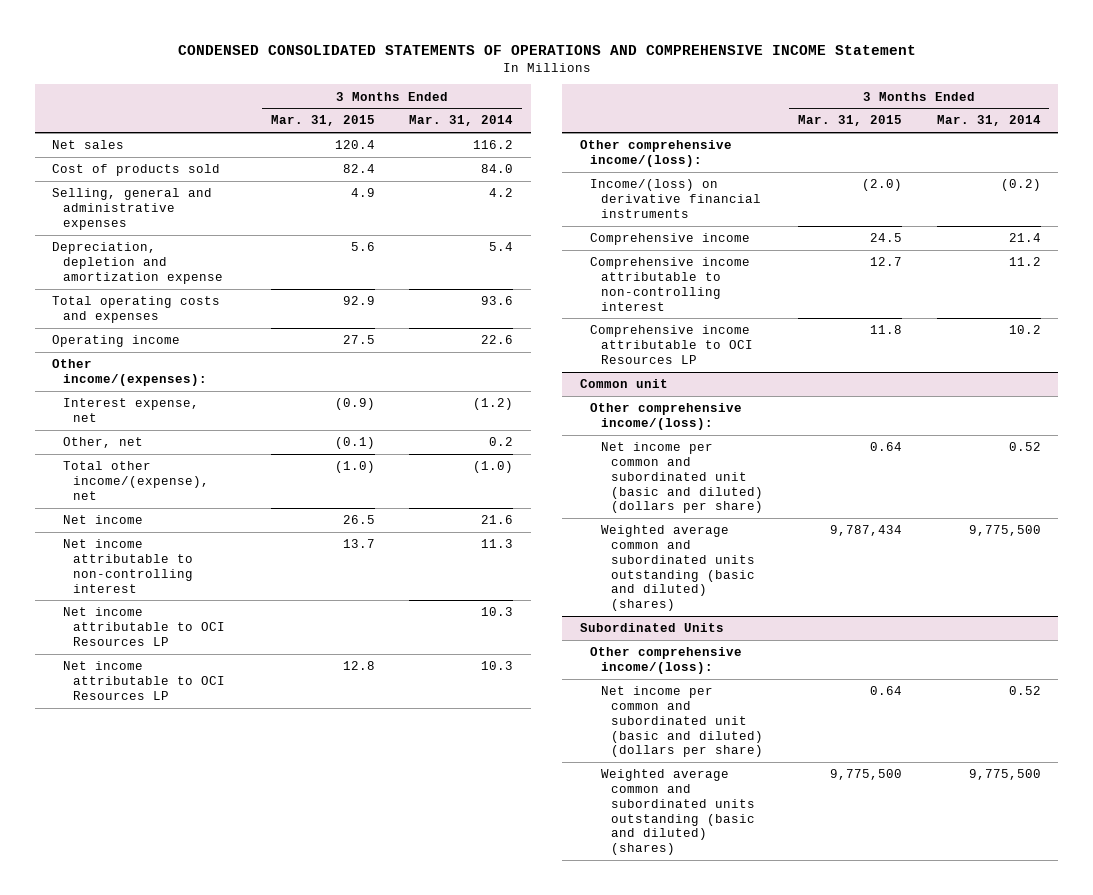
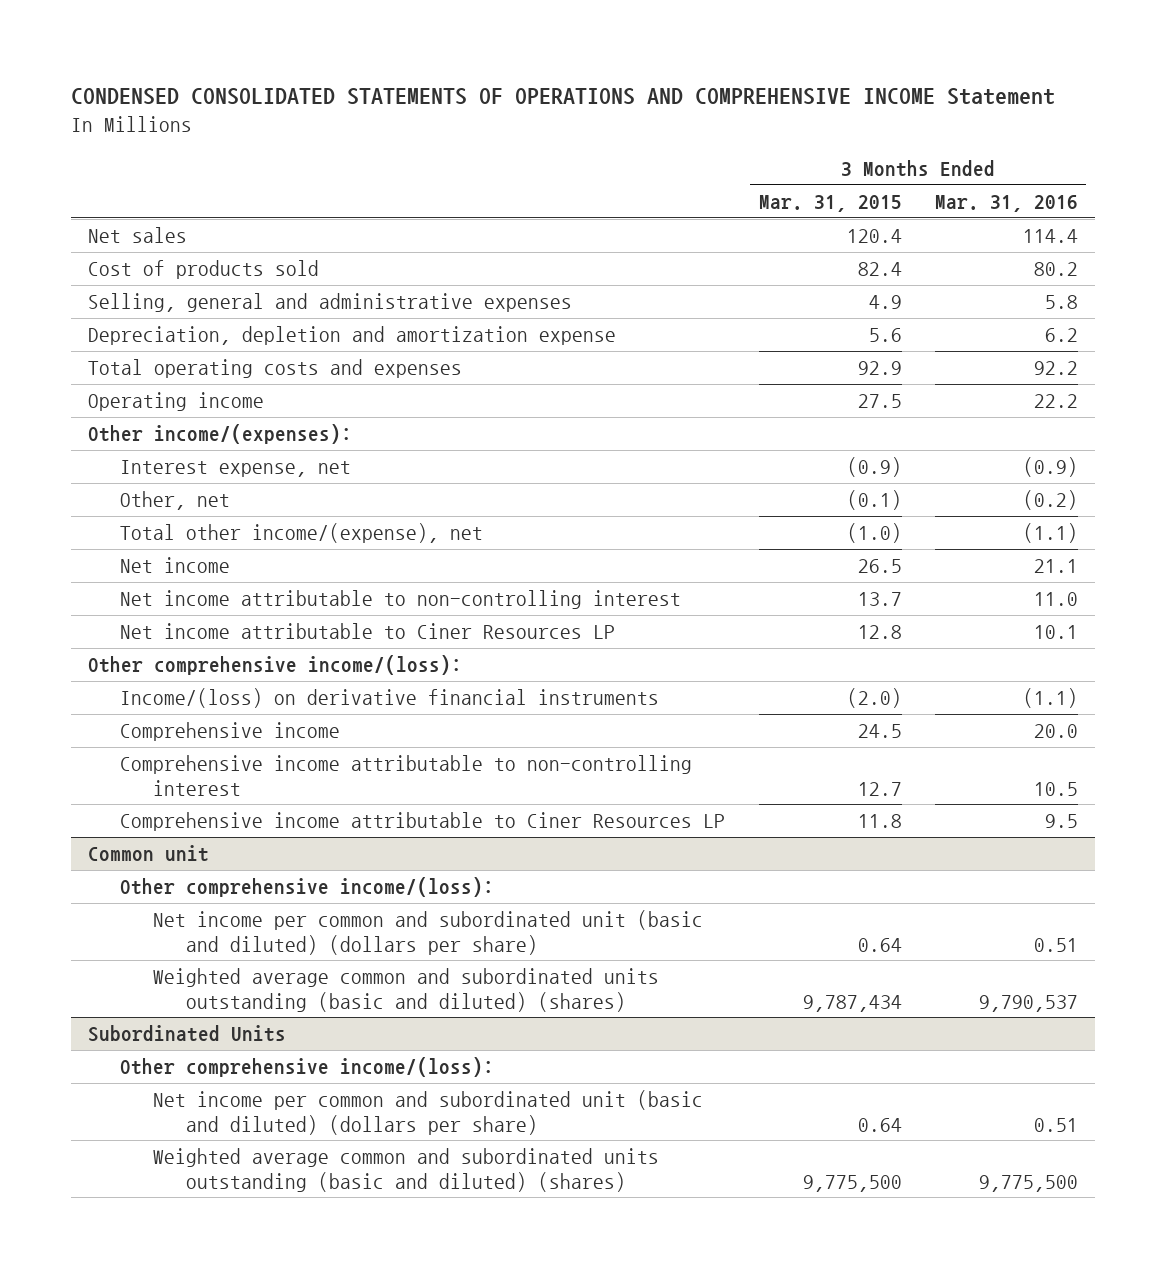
- | 3 Months Ended Mar. 31, 2015 | 3 Months Ended Mar. 31, 2014
+ | 3 Months Ended Mar. 31, 2015 | 3 Months Ended Mar. 31, 2016
- Net income attributable to OCI Resources LP | | 10.3
- Net income attributable to OCI Resources LP | 12.8 | 10.3
+ Net income attributable to Ciner Resources LP | 12.8 | 10.1
- Comprehensive income attributable to OCI Resources LP | 11.8 | 10.2
+ Comprehensive income attributable to Ciner Resources LP | 11.8 | 9.5

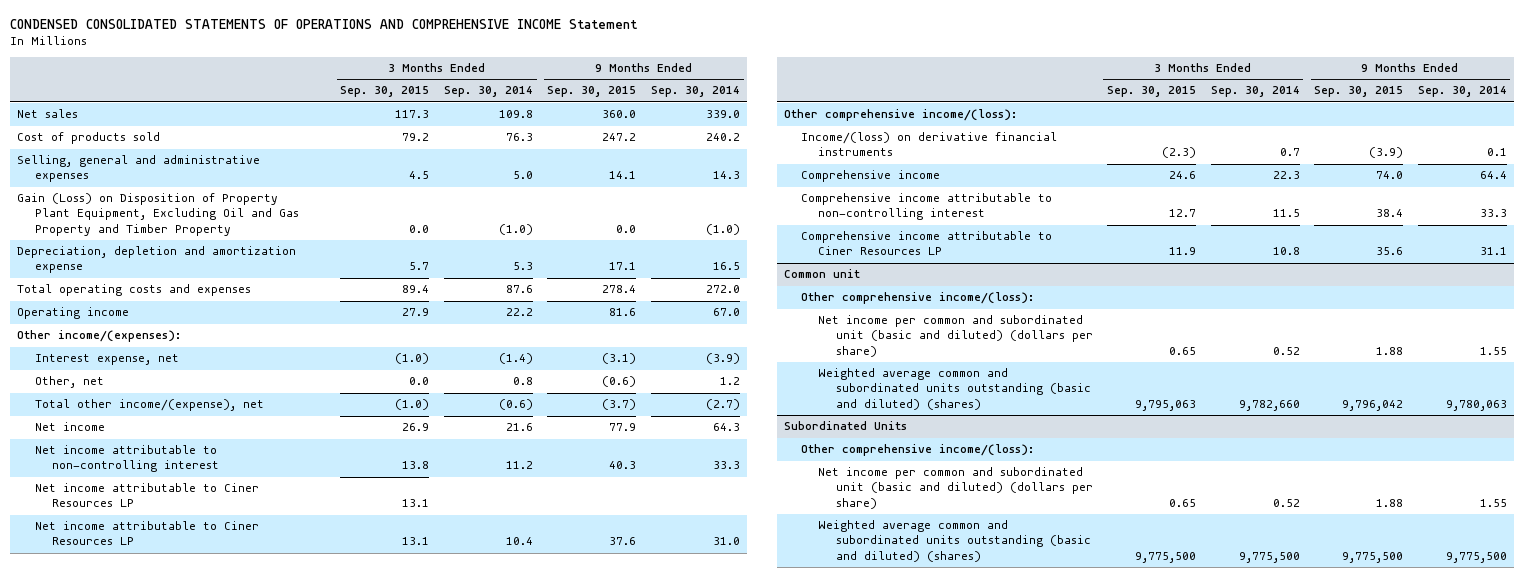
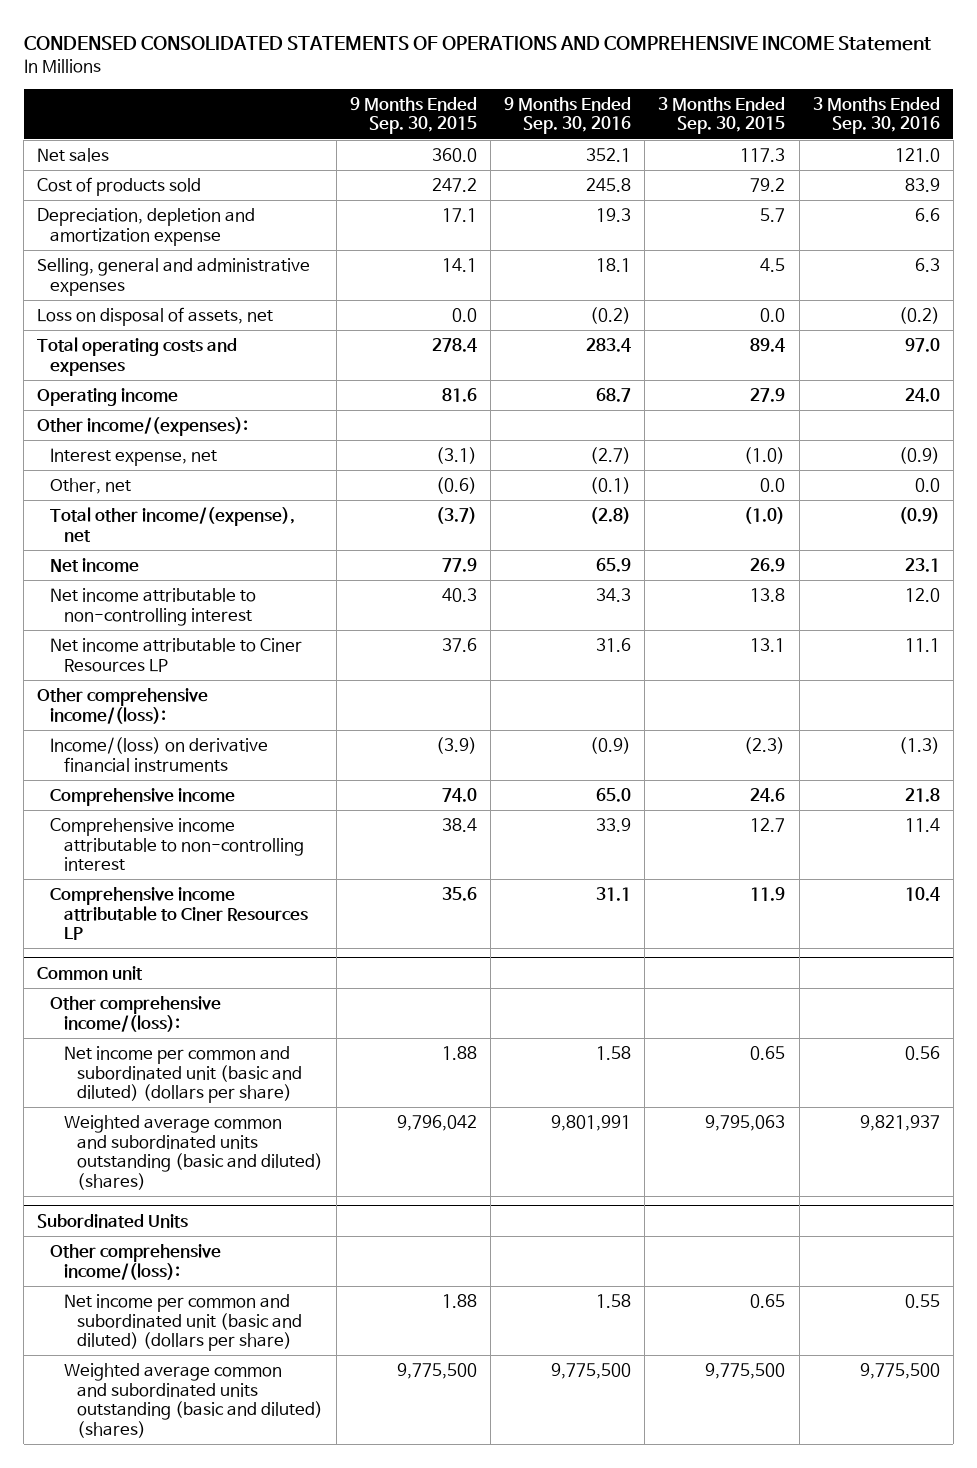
- | 3 Months Ended Sep. 30, 2015 | 3 Months Ended Sep. 30, 2014 | 9 Months Ended Sep. 30, 2015 | 9 Months Ended Sep. 30, 2014
+ | 9 Months Ended Sep. 30, 2015 | 9 Months Ended Sep. 30, 2016 | 3 Months Ended Sep. 30, 2015 | 3 Months Ended Sep. 30, 2016
- Gain (Loss) on Disposition of Property Plant Equipment, Excluding Oil and Gas Property and Timber Property | 0.0 | (1.0) | 0.0 | (1.0)
moved down: Selling, general and administrative expenses | 14.1 | 18.1 | 4.5 | 6.3
+ Loss on disposal of assets, net | 0.0 | (0.2) | 0.0 | (0.2)
- Net income attributable to Ciner Resources LP | 13.1 | | |

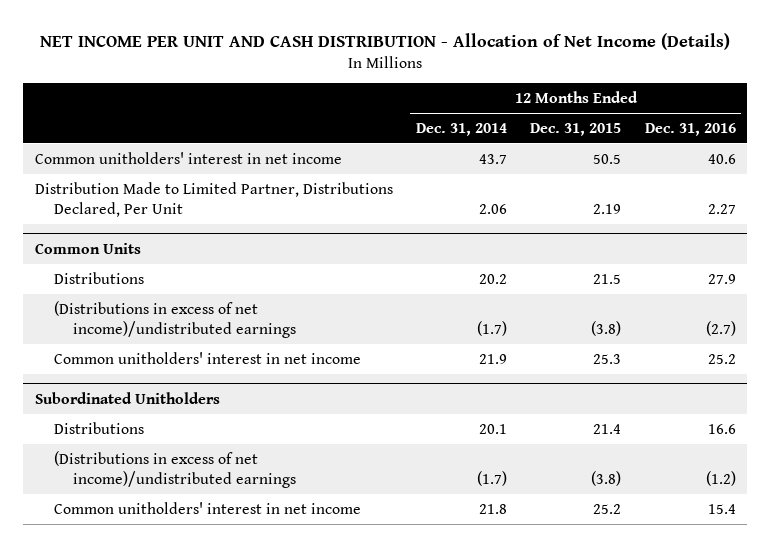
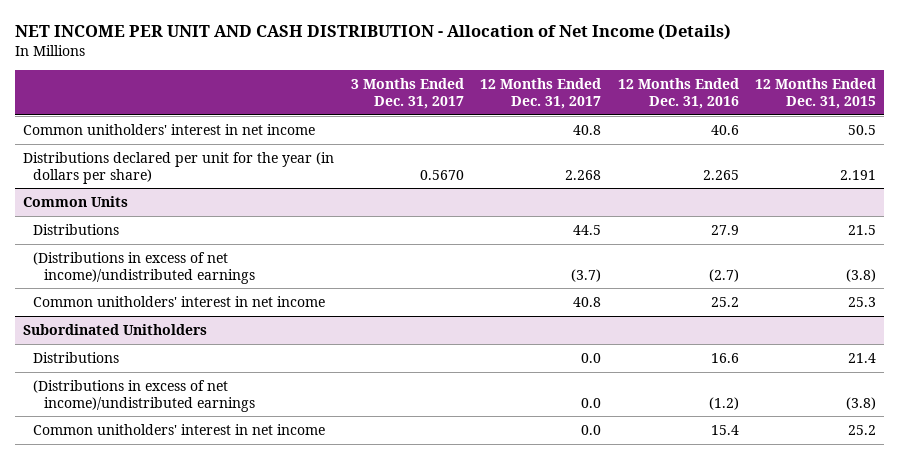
- | 12 Months Ended Dec. 31, 2014 | 12 Months Ended Dec. 31, 2015 | 12 Months Ended Dec. 31, 2016
+ | 3 Months Ended Dec. 31, 2017 | 12 Months Ended Dec. 31, 2017 | 12 Months Ended Dec. 31, 2016 | 12 Months Ended Dec. 31, 2015
- Distribution Made to Limited Partner, Distributions Declared, Per Unit | 2.06 | 2.19 | 2.27
+ Distributions declared per unit for the year (in dollars per share) | 0.5670 | 2.268 | 2.265 | 2.191

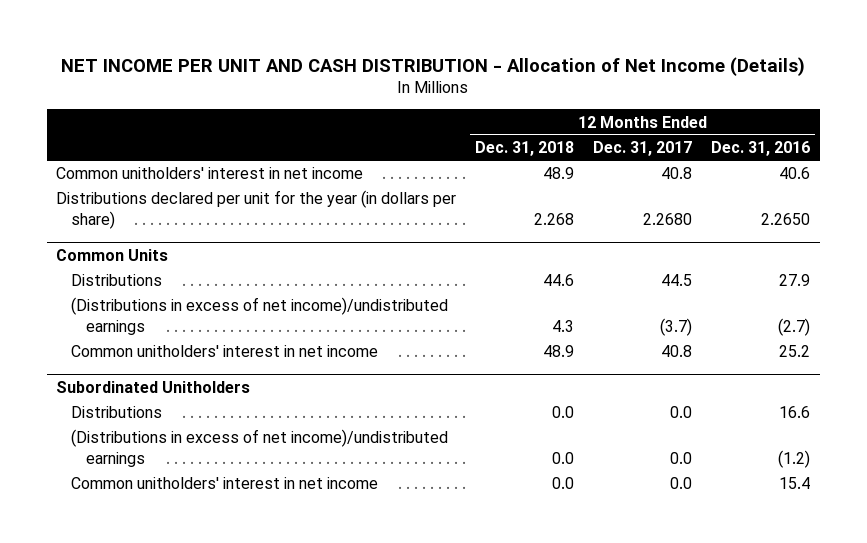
- | 3 Months Ended Dec. 31, 2017 | 12 Months Ended Dec. 31, 2017 | 12 Months Ended Dec. 31, 2016 | 12 Months Ended Dec. 31, 2015
+ | 12 Months Ended Dec. 31, 2018 | 12 Months Ended Dec. 31, 2017 | 12 Months Ended Dec. 31, 2016
- Distributions declared per unit for the year (in dollars per share) | 0.5670 | 2.268 | 2.265 | 2.191
+ Distributions declared per unit for the year (in dollars per share) | 2.268 | 2.2680 | 2.2650

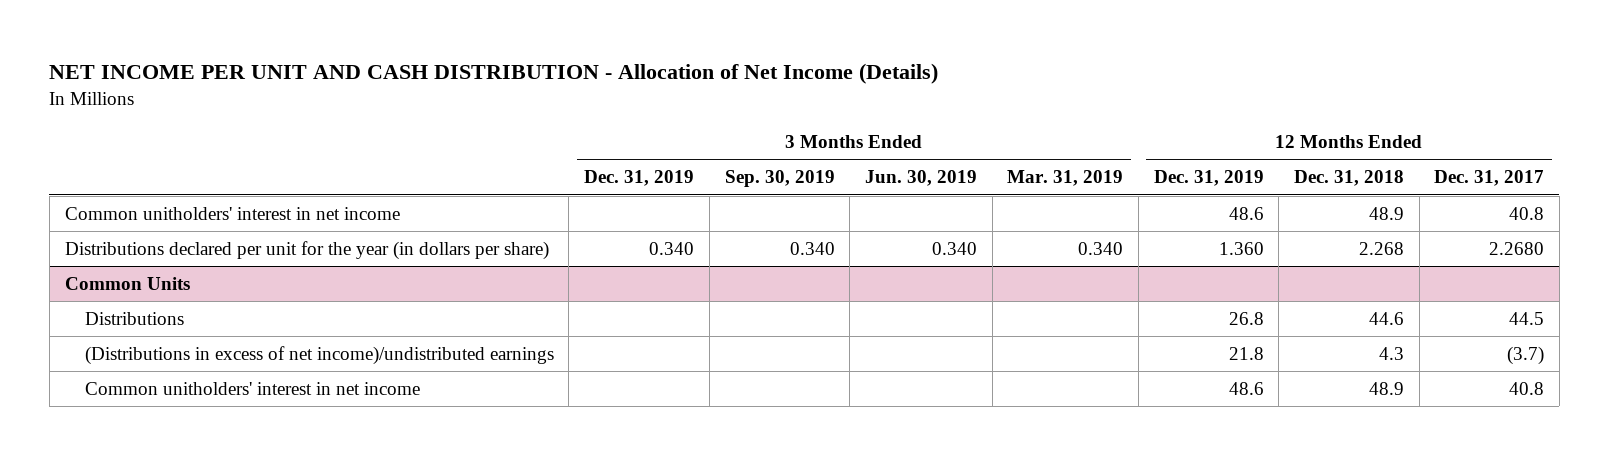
- | 12 Months Ended Dec. 31, 2018 | 12 Months Ended Dec. 31, 2017 | 12 Months Ended Dec. 31, 2016
+ | 3 Months Ended Dec. 31, 2019 | 3 Months Ended Sep. 30, 2019 | 3 Months Ended Jun. 30, 2019 | 3 Months Ended Mar. 31, 2019 | 12 Months Ended Dec. 31, 2019 | 12 Months Ended Dec. 31, 2018 | 12 Months Ended Dec. 31, 2017
- Subordinated Unitholders
- Distributions | 0.0 | 0.0 | 16.6
- (Distributions in excess of net income)/undistributed earnings | 0.0 | 0.0 | (1.2)
- Common unitholders' interest in net income | 0.0 | 0.0 | 15.4

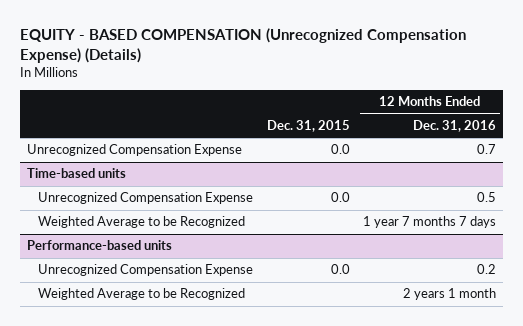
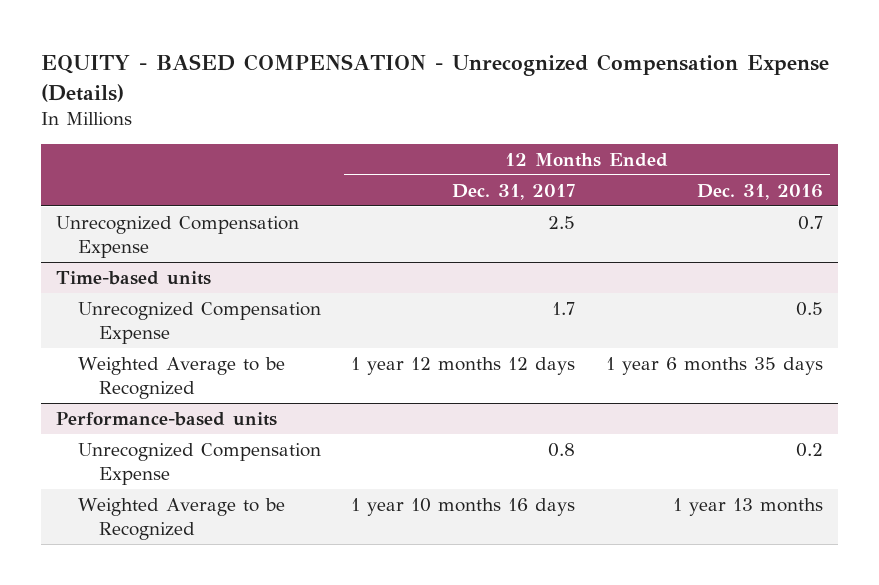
- EQUITY - BASED COMPENSATION (Unrecognized Compensation Expense) (Details)
+ EQUITY - BASED COMPENSATION - Unrecognized Compensation Expense (Details)
- | Dec. 31, 2015 | 12 Months Ended Dec. 31, 2016
+ | 12 Months Ended Dec. 31, 2017 | 12 Months Ended Dec. 31, 2016
@ Time-based units
- Weighted Average to be Recognized | | 1 year 7 months 7 days
+ Weighted Average to be Recognized | 1 year 12 months 12 days | 1 year 6 months 35 days
@ Performance-based units
- Weighted Average to be Recognized | | 2 years 1 month
+ Weighted Average to be Recognized | 1 year 10 months 16 days | 1 year 13 months

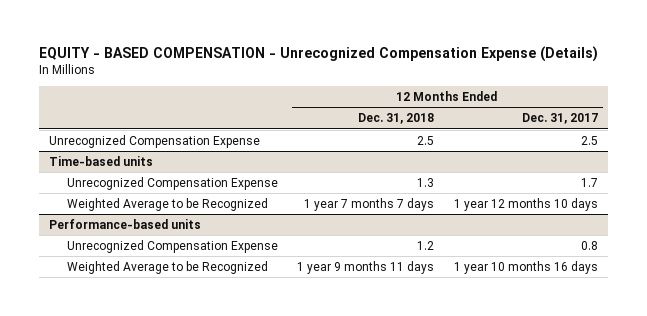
- | 12 Months Ended Dec. 31, 2017 | 12 Months Ended Dec. 31, 2016
+ | 12 Months Ended Dec. 31, 2018 | 12 Months Ended Dec. 31, 2017
@ Time-based units
- Weighted Average to be Recognized | 1 year 12 months 12 days | 1 year 6 months 35 days
+ Weighted Average to be Recognized | 1 year 7 months 7 days | 1 year 12 months 10 days

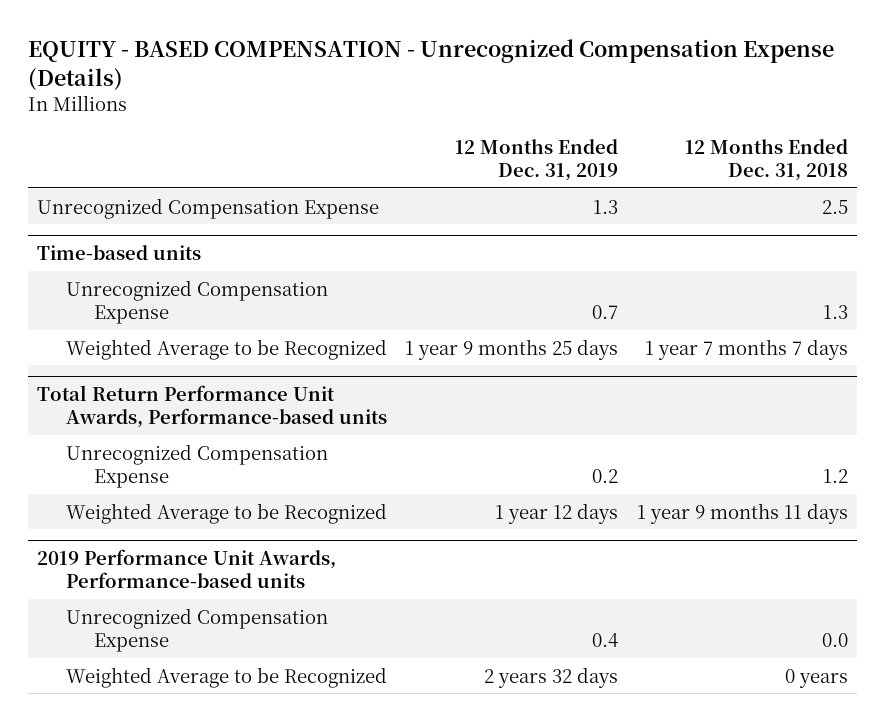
- | 12 Months Ended Dec. 31, 2018 | 12 Months Ended Dec. 31, 2017
+ | 12 Months Ended Dec. 31, 2019 | 12 Months Ended Dec. 31, 2018
- Performance-based units
+ Total Return Performance Unit Awards, Performance-based units
+ 2019 Performance Unit Awards, Performance-based units
+ Unrecognized Compensation Expense | 0.4 | 0.0
+ Weighted Average to be Recognized | 2 years 32 days | 0 years

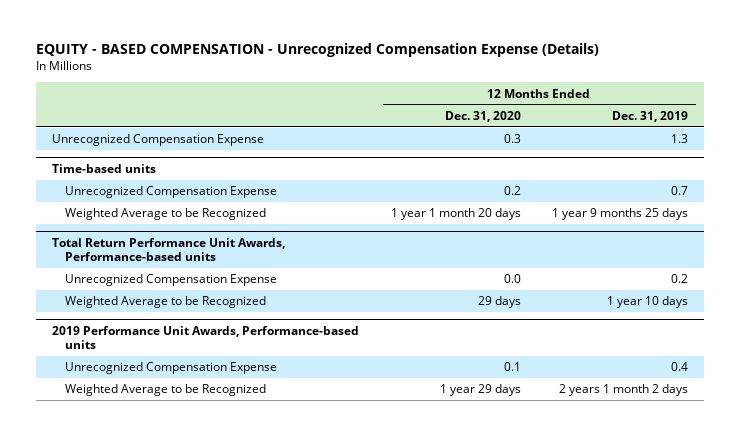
- | 12 Months Ended Dec. 31, 2019 | 12 Months Ended Dec. 31, 2018
+ | 12 Months Ended Dec. 31, 2020 | 12 Months Ended Dec. 31, 2019
@ Total Return Performance Unit Awards, Performance-based units
- Weighted Average to be Recognized | 1 year 12 days | 1 year 9 months 11 days
+ Weighted Average to be Recognized | 29 days | 1 year 10 days
@ 2019 Performance Unit Awards, Performance-based units
- Weighted Average to be Recognized | 2 years 32 days | 0 years
+ Weighted Average to be Recognized | 1 year 29 days | 2 years 1 month 2 days

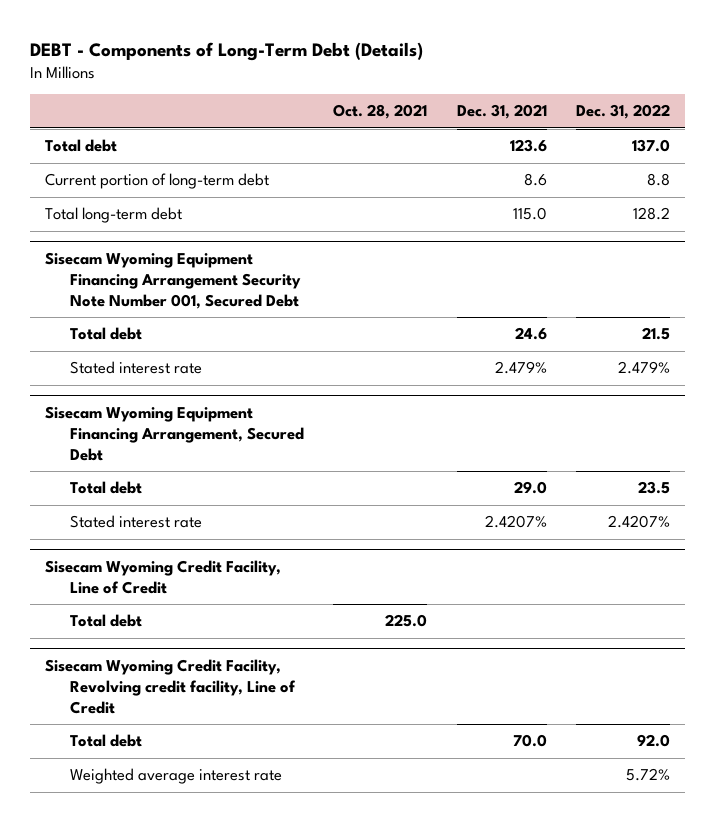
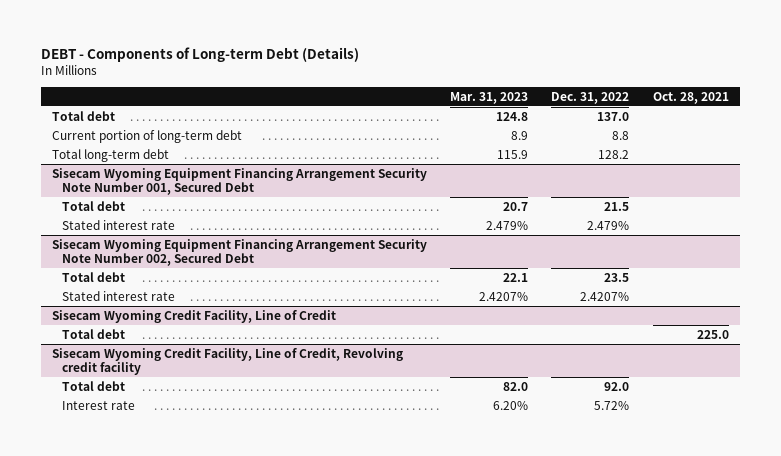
- DEBT - Components of Long-Term Debt (Details)
+ DEBT - Components of Long-term Debt (Details)
- | Oct. 28, 2021 | Dec. 31, 2021 | Dec. 31, 2022
+ | Mar. 31, 2023 | Dec. 31, 2022 | Oct. 28, 2021
- Sisecam Wyoming Equipment Financing Arrangement, Secured Debt
+ Sisecam Wyoming Equipment Financing Arrangement Security Note Number 002, Secured Debt
- Sisecam Wyoming Credit Facility, Revolving credit facility, Line of Credit
+ Sisecam Wyoming Credit Facility, Line of Credit, Revolving credit facility
- Weighted average interest rate | | | 5.72%
+ Interest rate | 6.20% | 5.72% |

